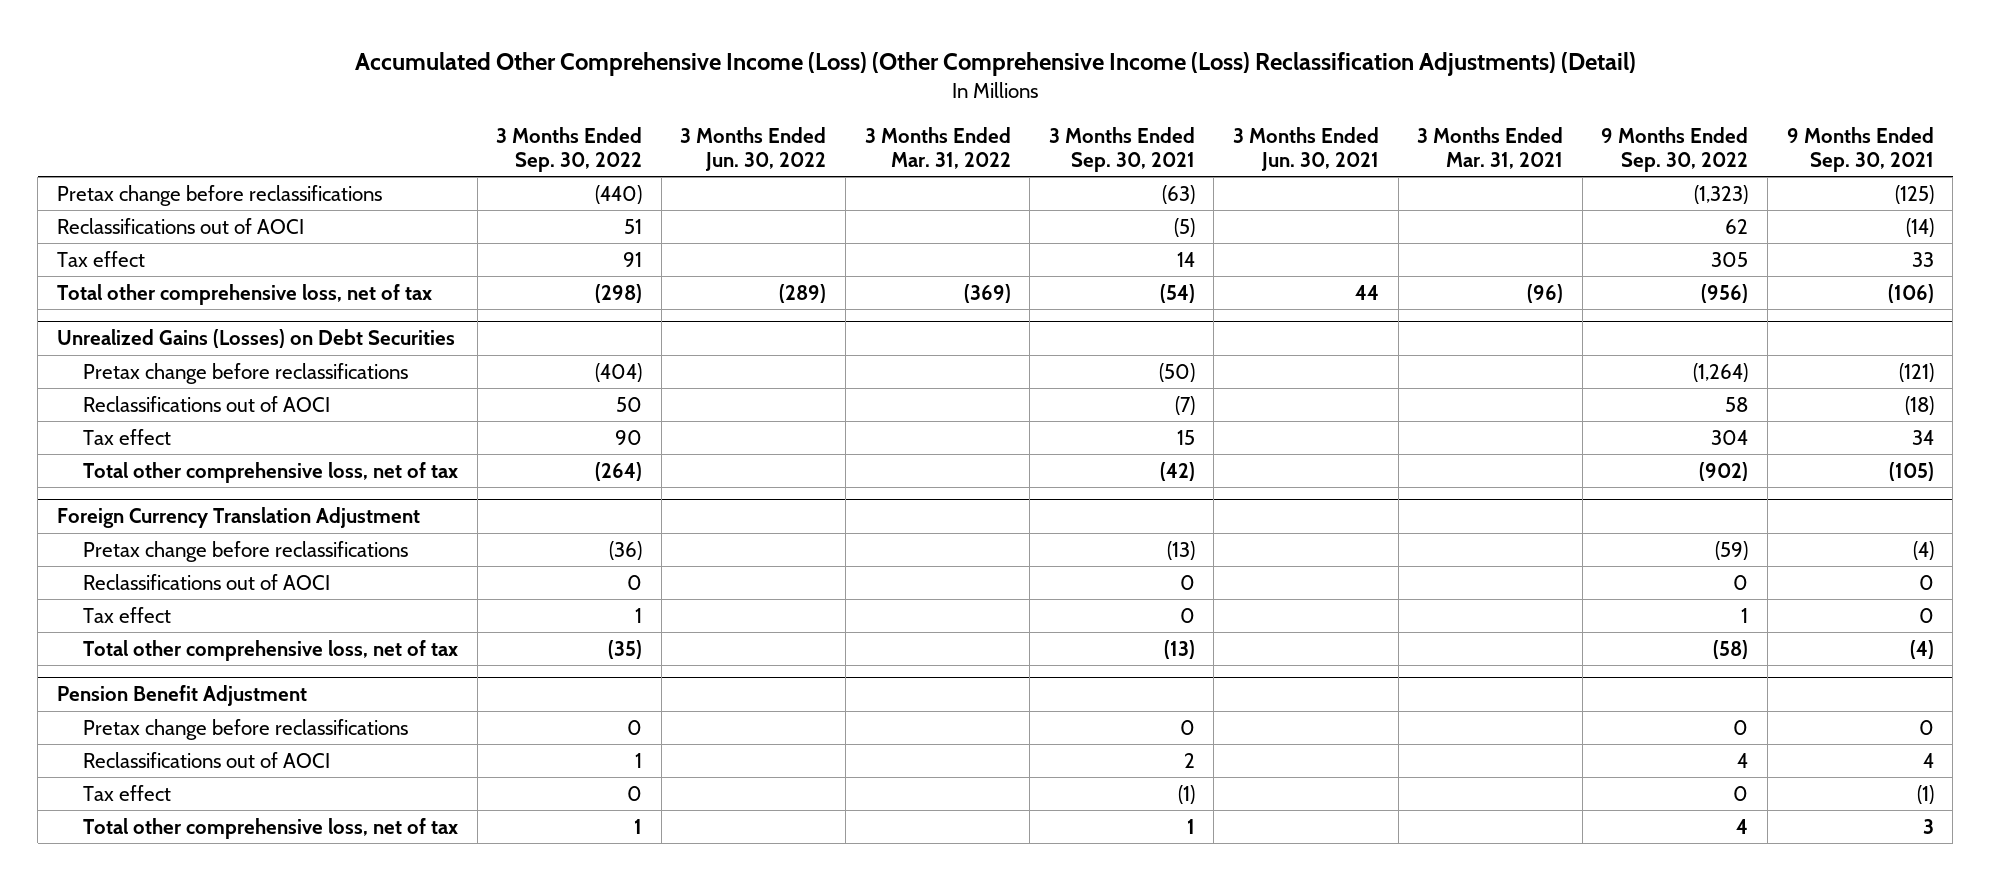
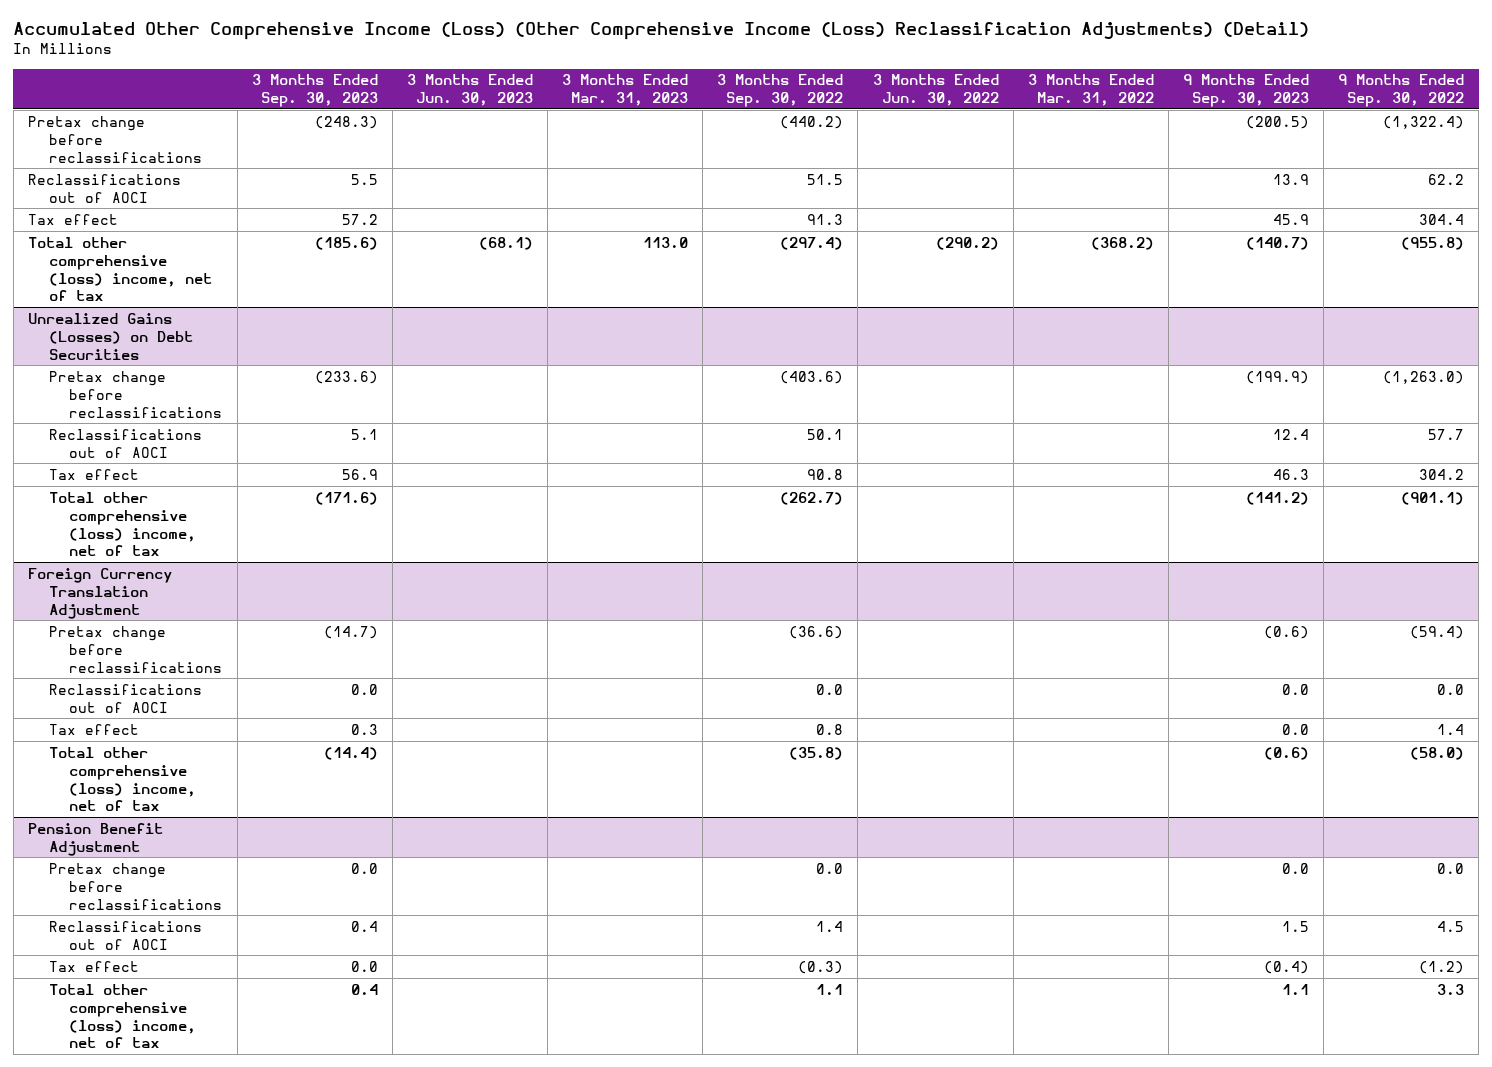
- | 3 Months Ended Sep. 30, 2022 | 3 Months Ended Jun. 30, 2022 | 3 Months Ended Mar. 31, 2022 | 3 Months Ended Sep. 30, 2021 | 3 Months Ended Jun. 30, 2021 | 3 Months Ended Mar. 31, 2021 | 9 Months Ended Sep. 30, 2022 | 9 Months Ended Sep. 30, 2021
+ | 3 Months Ended Sep. 30, 2023 | 3 Months Ended Jun. 30, 2023 | 3 Months Ended Mar. 31, 2023 | 3 Months Ended Sep. 30, 2022 | 3 Months Ended Jun. 30, 2022 | 3 Months Ended Mar. 31, 2022 | 9 Months Ended Sep. 30, 2023 | 9 Months Ended Sep. 30, 2022
- Pretax change before reclassifications | (440) | | | (63) | | | (1,323) | (125)
- Reclassifications out of AOCI | 51 | | | (5) | | | 62 | (14)
- Tax effect | 91 | | | 14 | | | 305 | 33
- Total other comprehensive loss, net of tax | (298) | (289) | (369) | (54) | 44 | (96) | (956) | (106)
+ Pretax change before reclassifications | (248.3) | | | (440.2) | | | (200.5) | (1,322.4)
+ Reclassifications out of AOCI | 5.5 | | | 51.5 | | | 13.9 | 62.2
+ Tax effect | 57.2 | | | 91.3 | | | 45.9 | 304.4
+ Total other comprehensive (loss) income, net of tax | (185.6) | (68.1) | 113.0 | (297.4) | (290.2) | (368.2) | (140.7) | (955.8)
@ Unrealized Gains (Losses) on Debt Securities
- Pretax change before reclassifications | (404) | | | (50) | | | (1,264) | (121)
- Reclassifications out of AOCI | 50 | | | (7) | | | 58 | (18)
- Tax effect | 90 | | | 15 | | | 304 | 34
- Total other comprehensive loss, net of tax | (264) | | | (42) | | | (902) | (105)
+ Pretax change before reclassifications | (233.6) | | | (403.6) | | | (199.9) | (1,263.0)
+ Reclassifications out of AOCI | 5.1 | | | 50.1 | | | 12.4 | 57.7
+ Tax effect | 56.9 | | | 90.8 | | | 46.3 | 304.2
+ Total other comprehensive (loss) income, net of tax | (171.6) | | | (262.7) | | | (141.2) | (901.1)
@ Foreign Currency Translation Adjustment
- Pretax change before reclassifications | (36) | | | (13) | | | (59) | (4)
- Reclassifications out of AOCI | 0 | | | 0 | | | 0 | 0
- Tax effect | 1 | | | 0 | | | 1 | 0
- Total other comprehensive loss, net of tax | (35) | | | (13) | | | (58) | (4)
+ Pretax change before reclassifications | (14.7) | | | (36.6) | | | (0.6) | (59.4)
+ Reclassifications out of AOCI | 0.0 | | | 0.0 | | | 0.0 | 0.0
+ Tax effect | 0.3 | | | 0.8 | | | 0.0 | 1.4
+ Total other comprehensive (loss) income, net of tax | (14.4) | | | (35.8) | | | (0.6) | (58.0)
@ Pension Benefit Adjustment
- Pretax change before reclassifications | 0 | | | 0 | | | 0 | 0
- Reclassifications out of AOCI | 1 | | | 2 | | | 4 | 4
- Tax effect | 0 | | | (1) | | | 0 | (1)
- Total other comprehensive loss, net of tax | 1 | | | 1 | | | 4 | 3
+ Pretax change before reclassifications | 0.0 | | | 0.0 | | | 0.0 | 0.0
+ Reclassifications out of AOCI | 0.4 | | | 1.4 | | | 1.5 | 4.5
+ Tax effect | 0.0 | | | (0.3) | | | (0.4) | (1.2)
+ Total other comprehensive (loss) income, net of tax | 0.4 | | | 1.1 | | | 1.1 | 3.3

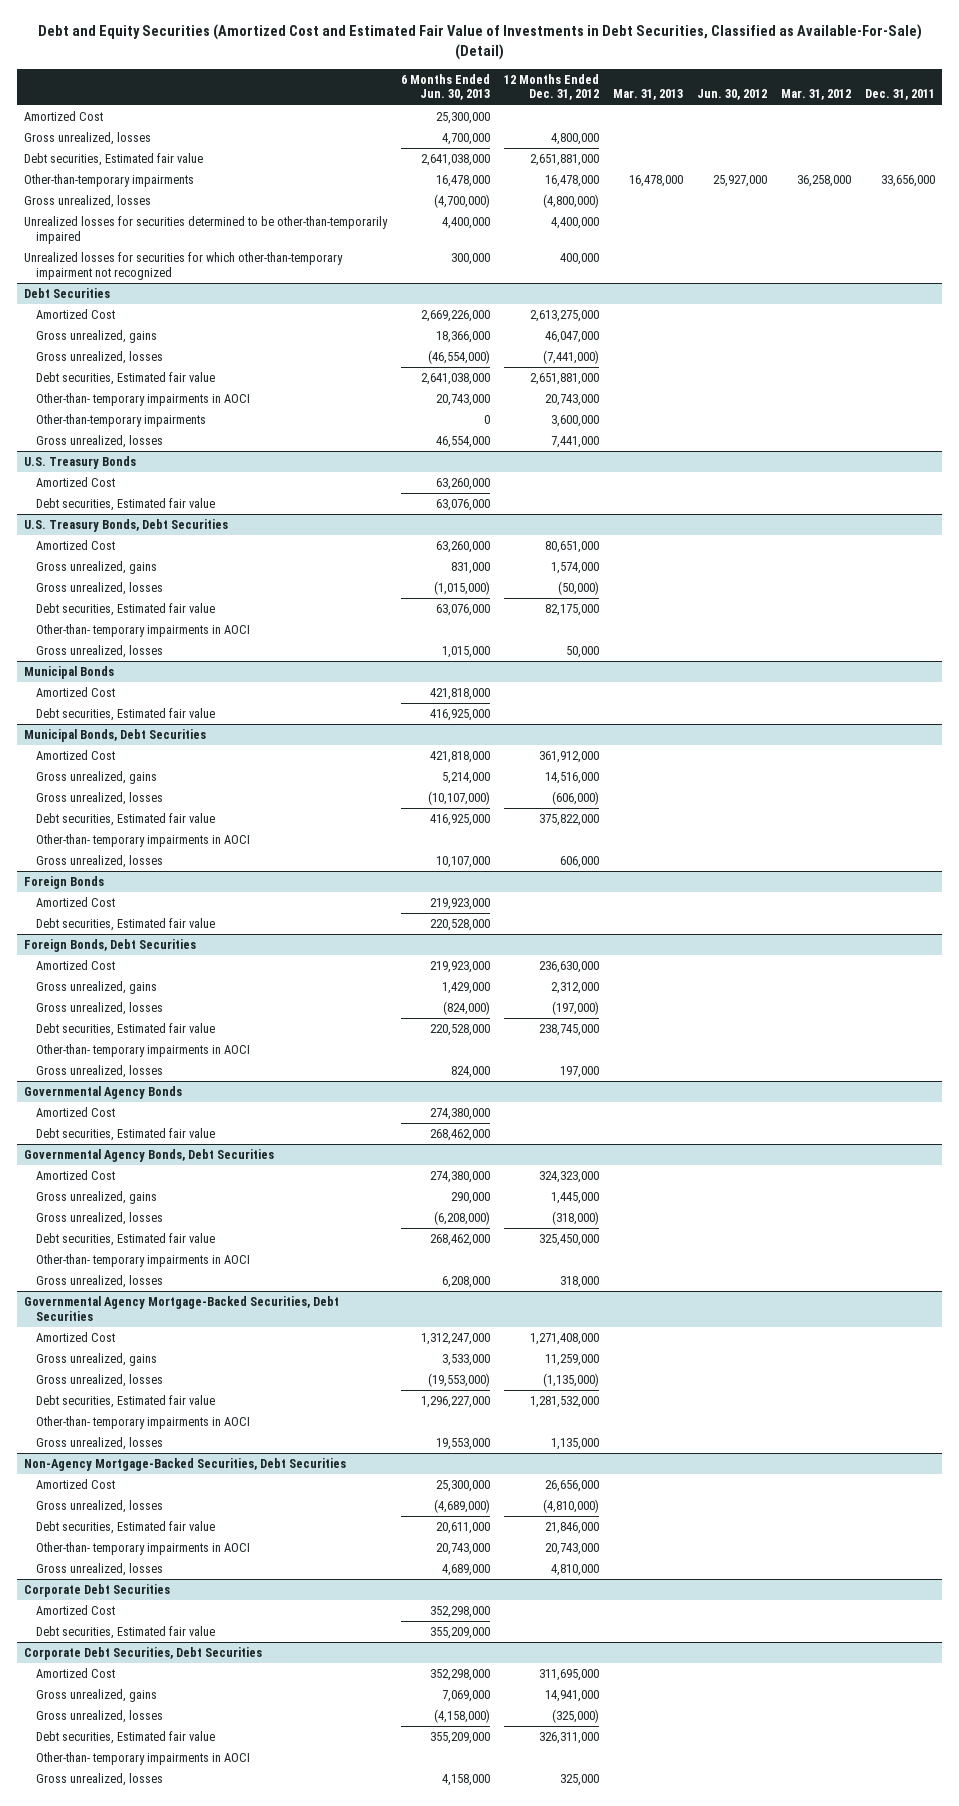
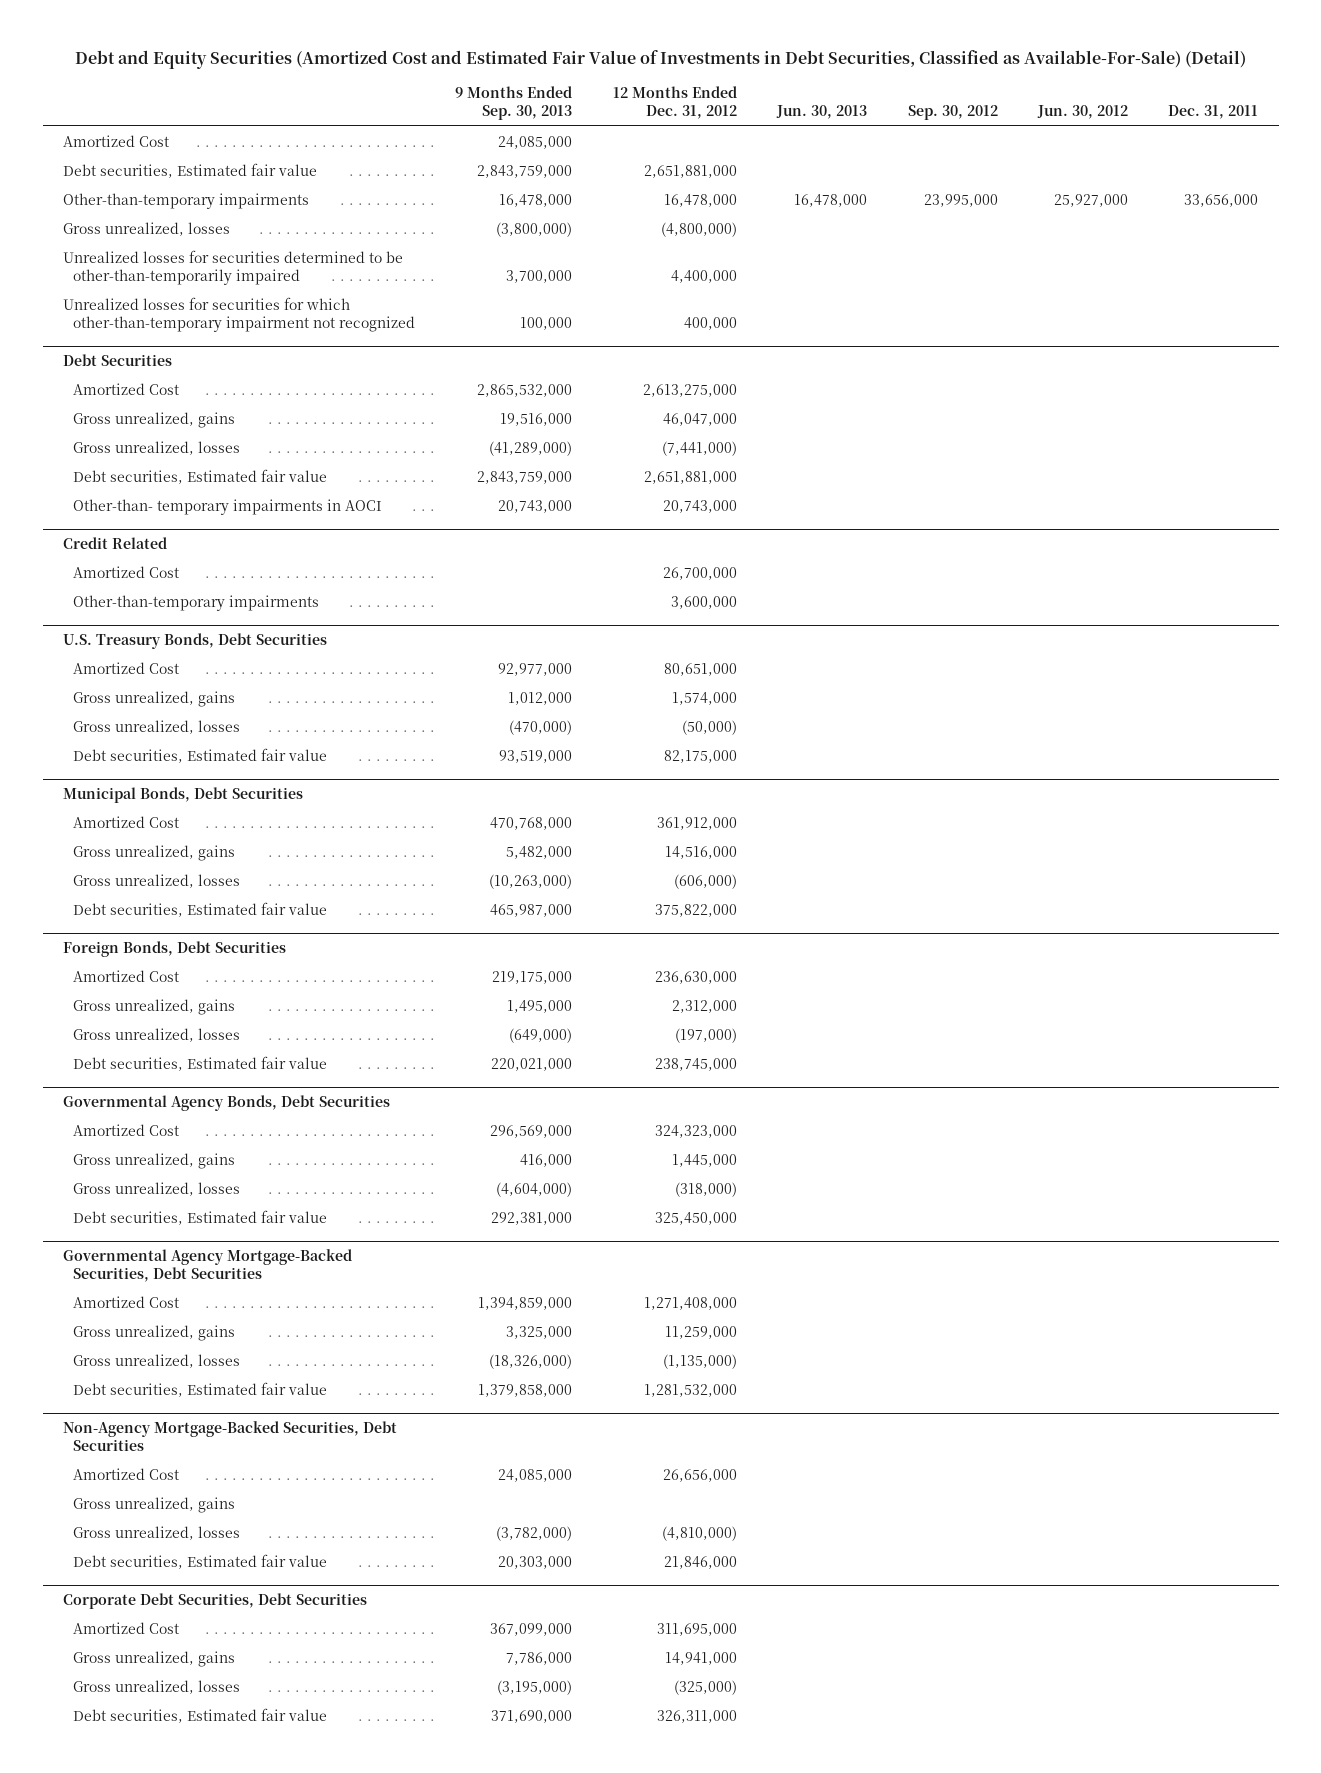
- | 6 Months Ended Jun. 30, 2013 | 12 Months Ended Dec. 31, 2012 | Mar. 31, 2013 | Jun. 30, 2012 | Mar. 31, 2012 | Dec. 31, 2011
+ | 9 Months Ended Sep. 30, 2013 | 12 Months Ended Dec. 31, 2012 | Jun. 30, 2013 | Sep. 30, 2012 | Jun. 30, 2012 | Dec. 31, 2011
- Gross unrealized, losses | 4,700,000 | 4,800,000 | | | |
+ Credit Related
+ Amortized Cost | | 26,700,000 | | | |
@ Debt Securities
- Gross unrealized, losses | 46,554,000 | 7,441,000 | | | |
- U.S. Treasury Bonds
- Amortized Cost | 63,260,000 | | | | |
- Debt securities, Estimated fair value | 63,076,000 | | | | |
@ U.S. Treasury Bonds, Debt Securities
- Other-than- temporary impairments in AOCI
- Gross unrealized, losses | 1,015,000 | 50,000 | | | |
- Municipal Bonds
- Amortized Cost | 421,818,000 | | | | |
- Debt securities, Estimated fair value | 416,925,000 | | | | |
@ Municipal Bonds, Debt Securities
- Other-than- temporary impairments in AOCI
- Gross unrealized, losses | 10,107,000 | 606,000 | | | |
- Foreign Bonds
- Amortized Cost | 219,923,000 | | | | |
- Debt securities, Estimated fair value | 220,528,000 | | | | |
@ Foreign Bonds, Debt Securities
- Other-than- temporary impairments in AOCI
- Gross unrealized, losses | 824,000 | 197,000 | | | |
- Governmental Agency Bonds
- Amortized Cost | 274,380,000 | | | | |
- Debt securities, Estimated fair value | 268,462,000 | | | | |
@ Governmental Agency Bonds, Debt Securities
- Other-than- temporary impairments in AOCI
- Gross unrealized, losses | 6,208,000 | 318,000 | | | |
@ Governmental Agency Mortgage-Backed Securities, Debt Securities
- Other-than- temporary impairments in AOCI
- Gross unrealized, losses | 19,553,000 | 1,135,000 | | | |
@ Non-Agency Mortgage-Backed Securities, Debt Securities
+ Gross unrealized, gains
- Other-than- temporary impairments in AOCI | 20,743,000 | 20,743,000 | | | |
- Gross unrealized, losses | 4,689,000 | 4,810,000 | | | |
- Corporate Debt Securities
- Amortized Cost | 352,298,000 | | | | |
- Debt securities, Estimated fair value | 355,209,000 | | | | |
@ Corporate Debt Securities, Debt Securities
- Other-than- temporary impairments in AOCI
- Gross unrealized, losses | 4,158,000 | 325,000 | | | |

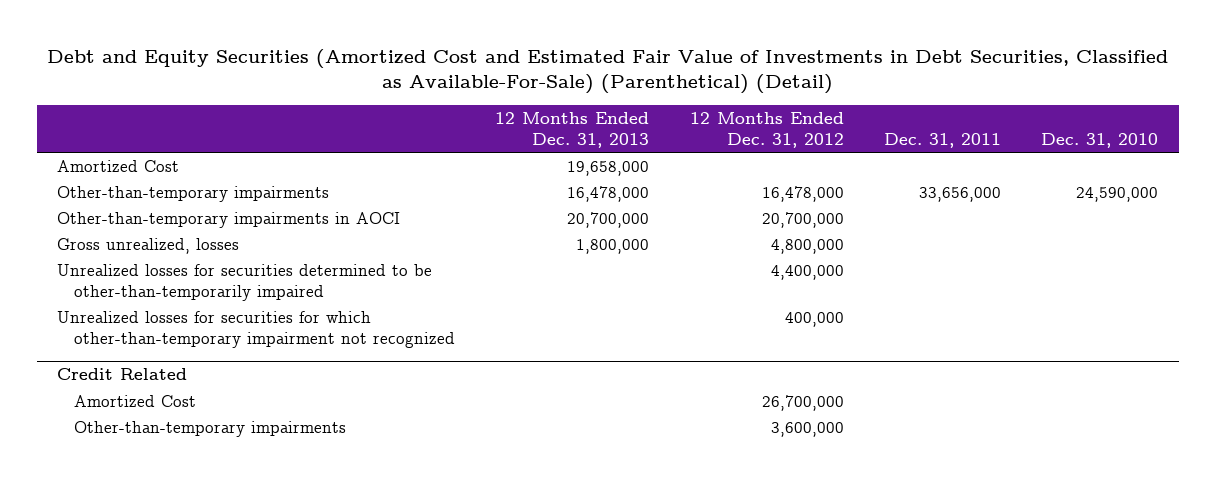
- Debt and Equity Securities (Amortized Cost and Estimated Fair Value of Investments in Debt Securities, Classified as Available-For-Sale) (Detail)
+ Debt and Equity Securities (Amortized Cost and Estimated Fair Value of Investments in Debt Securities, Classified as Available-For-Sale) (Parenthetical) (Detail)
- | 9 Months Ended Sep. 30, 2013 | 12 Months Ended Dec. 31, 2012 | Jun. 30, 2013 | Sep. 30, 2012 | Jun. 30, 2012 | Dec. 31, 2011
+ | 12 Months Ended Dec. 31, 2013 | 12 Months Ended Dec. 31, 2012 | Dec. 31, 2011 | Dec. 31, 2010
- Debt securities, Estimated fair value | 2,843,759,000 | 2,651,881,000 | | | |
- Gross unrealized, losses | (3,800,000) | (4,800,000) | | | |
+ Other-than-temporary impairments in AOCI | 20,700,000 | 20,700,000 | |
+ Gross unrealized, losses | 1,800,000 | 4,800,000 | |
- Debt Securities
- Amortized Cost | 2,865,532,000 | 2,613,275,000 | | | |
- Gross unrealized, gains | 19,516,000 | 46,047,000 | | | |
- Gross unrealized, losses | (41,289,000) | (7,441,000) | | | |
- Debt securities, Estimated fair value | 2,843,759,000 | 2,651,881,000 | | | |
- Other-than- temporary impairments in AOCI | 20,743,000 | 20,743,000 | | | |
- U.S. Treasury Bonds, Debt Securities
- Amortized Cost | 92,977,000 | 80,651,000 | | | |
- Gross unrealized, gains | 1,012,000 | 1,574,000 | | | |
- Gross unrealized, losses | (470,000) | (50,000) | | | |
- Debt securities, Estimated fair value | 93,519,000 | 82,175,000 | | | |
- Municipal Bonds, Debt Securities
- Amortized Cost | 470,768,000 | 361,912,000 | | | |
- Gross unrealized, gains | 5,482,000 | 14,516,000 | | | |
- Gross unrealized, losses | (10,263,000) | (606,000) | | | |
- Debt securities, Estimated fair value | 465,987,000 | 375,822,000 | | | |
- Foreign Bonds, Debt Securities
- Amortized Cost | 219,175,000 | 236,630,000 | | | |
- Gross unrealized, gains | 1,495,000 | 2,312,000 | | | |
- Gross unrealized, losses | (649,000) | (197,000) | | | |
- Debt securities, Estimated fair value | 220,021,000 | 238,745,000 | | | |
- Governmental Agency Bonds, Debt Securities
- Amortized Cost | 296,569,000 | 324,323,000 | | | |
- Gross unrealized, gains | 416,000 | 1,445,000 | | | |
- Gross unrealized, losses | (4,604,000) | (318,000) | | | |
- Debt securities, Estimated fair value | 292,381,000 | 325,450,000 | | | |
- Governmental Agency Mortgage-Backed Securities, Debt Securities
- Amortized Cost | 1,394,859,000 | 1,271,408,000 | | | |
- Gross unrealized, gains | 3,325,000 | 11,259,000 | | | |
- Gross unrealized, losses | (18,326,000) | (1,135,000) | | | |
- Debt securities, Estimated fair value | 1,379,858,000 | 1,281,532,000 | | | |
- Non-Agency Mortgage-Backed Securities, Debt Securities
- Amortized Cost | 24,085,000 | 26,656,000 | | | |
- Gross unrealized, gains
- Gross unrealized, losses | (3,782,000) | (4,810,000) | | | |
- Debt securities, Estimated fair value | 20,303,000 | 21,846,000 | | | |
- Corporate Debt Securities, Debt Securities
- Amortized Cost | 367,099,000 | 311,695,000 | | | |
- Gross unrealized, gains | 7,786,000 | 14,941,000 | | | |
- Gross unrealized, losses | (3,195,000) | (325,000) | | | |
- Debt securities, Estimated fair value | 371,690,000 | 326,311,000 | | | |

